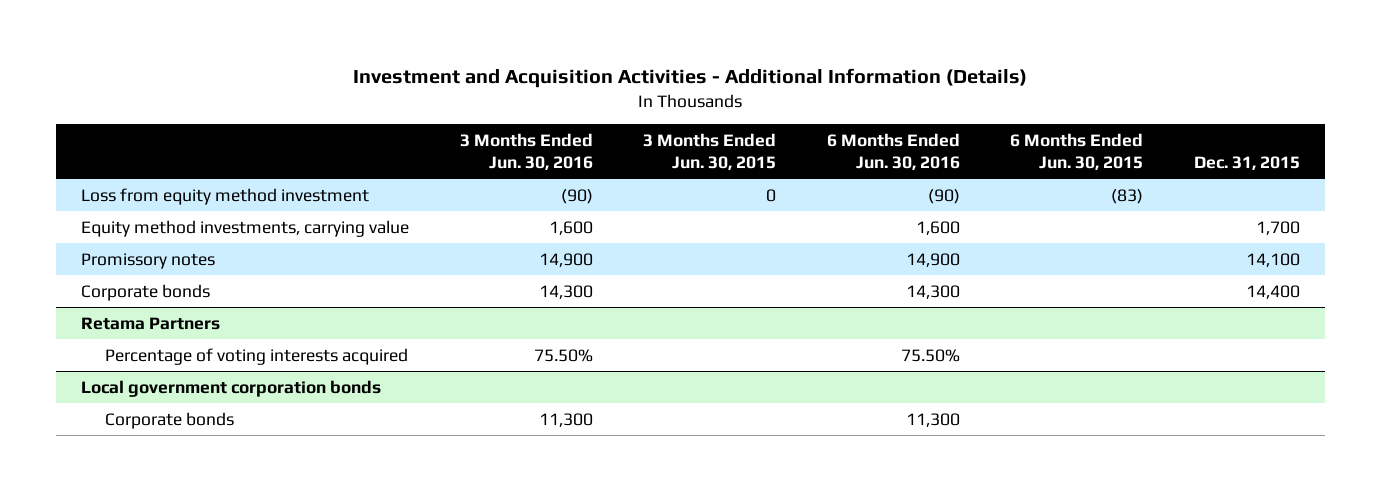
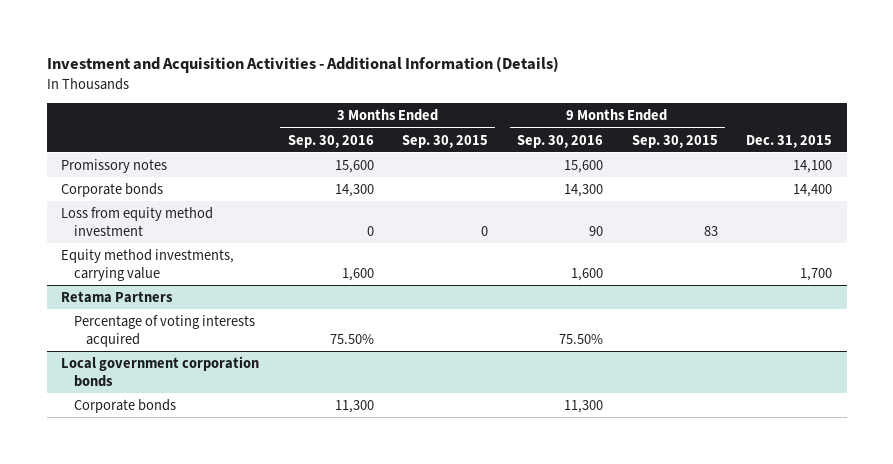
- | 3 Months Ended Jun. 30, 2016 | 3 Months Ended Jun. 30, 2015 | 6 Months Ended Jun. 30, 2016 | 6 Months Ended Jun. 30, 2015 | Dec. 31, 2015
+ | 3 Months Ended Sep. 30, 2016 | 3 Months Ended Sep. 30, 2015 | 9 Months Ended Sep. 30, 2016 | 9 Months Ended Sep. 30, 2015 | Dec. 31, 2015
moved down: Loss from equity method investment | 0 | 0 | 90 | 83 |
moved down: Equity method investments, carrying value | 1,600 | | 1,600 | | 1,700

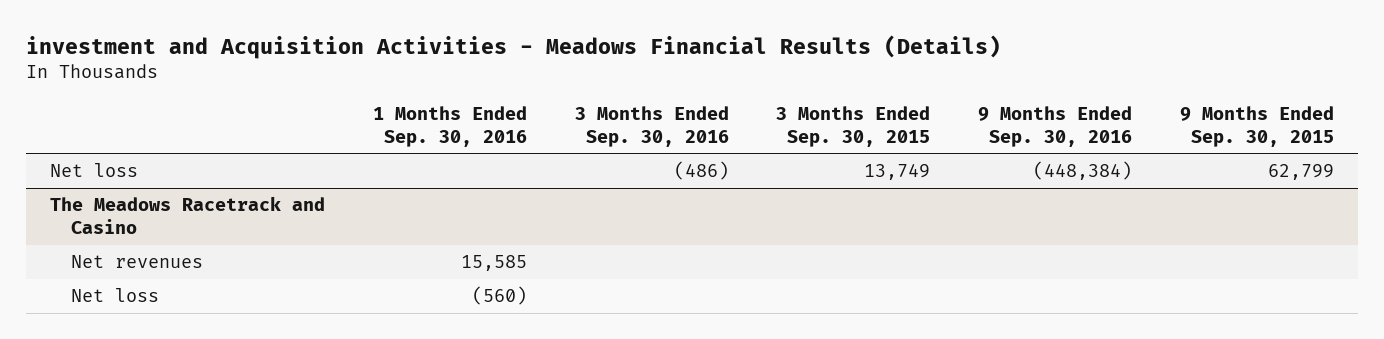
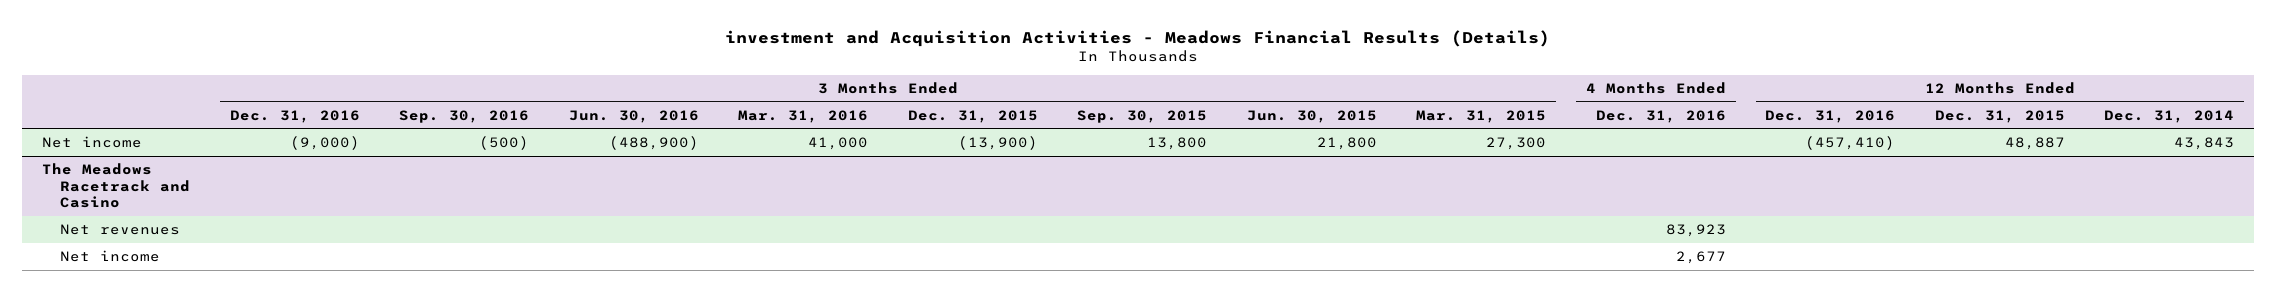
- | 1 Months Ended Sep. 30, 2016 | 3 Months Ended Sep. 30, 2016 | 3 Months Ended Sep. 30, 2015 | 9 Months Ended Sep. 30, 2016 | 9 Months Ended Sep. 30, 2015
+ | 3 Months Ended Dec. 31, 2016 | 3 Months Ended Sep. 30, 2016 | 3 Months Ended Jun. 30, 2016 | 3 Months Ended Mar. 31, 2016 | 3 Months Ended Dec. 31, 2015 | 3 Months Ended Sep. 30, 2015 | 3 Months Ended Jun. 30, 2015 | 3 Months Ended Mar. 31, 2015 | 4 Months Ended Dec. 31, 2016 | 12 Months Ended Dec. 31, 2016 | 12 Months Ended Dec. 31, 2015 | 12 Months Ended Dec. 31, 2014
- Net loss | | (486) | 13,749 | (448,384) | 62,799
+ Net income | (9,000) | (500) | (488,900) | 41,000 | (13,900) | 13,800 | 21,800 | 27,300 | | (457,410) | 48,887 | 43,843
@ The Meadows Racetrack and Casino
- Net loss | (560) | | | |
+ Net income | | | | | | | | | 2,677 | | |

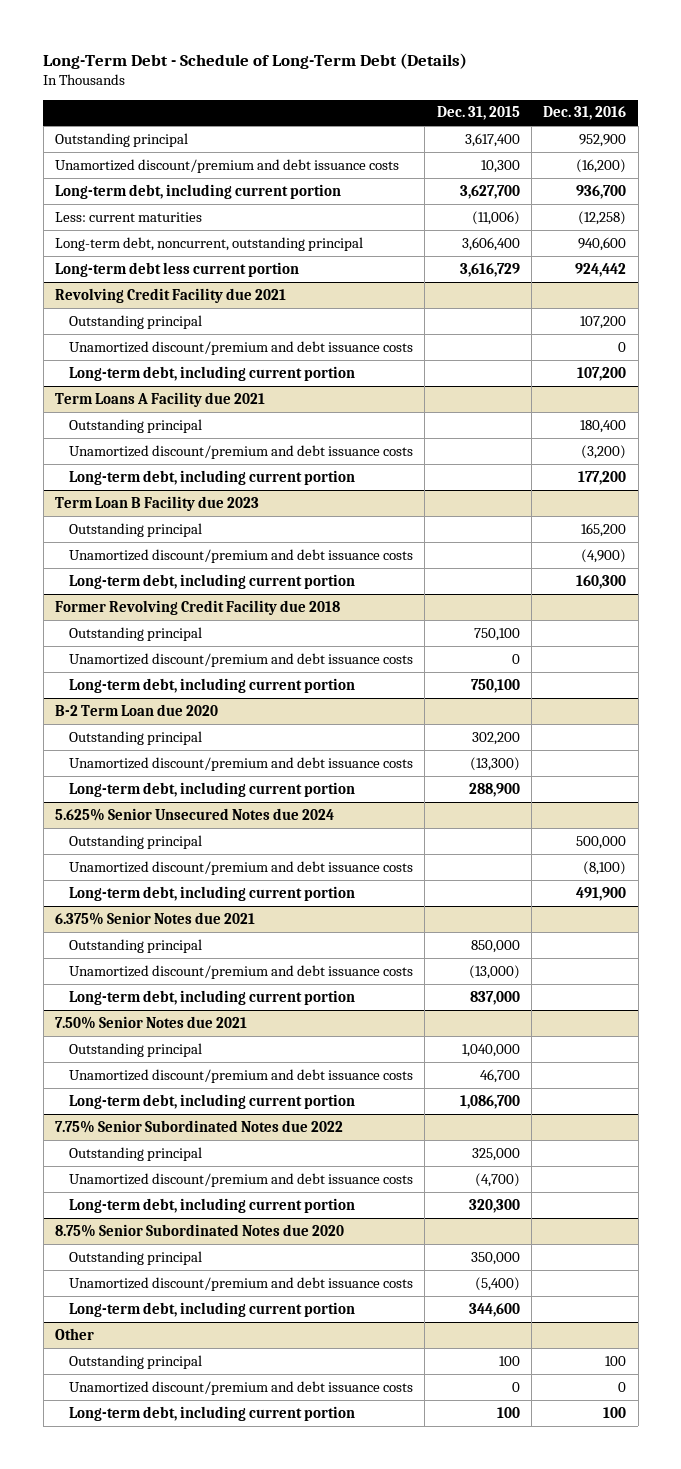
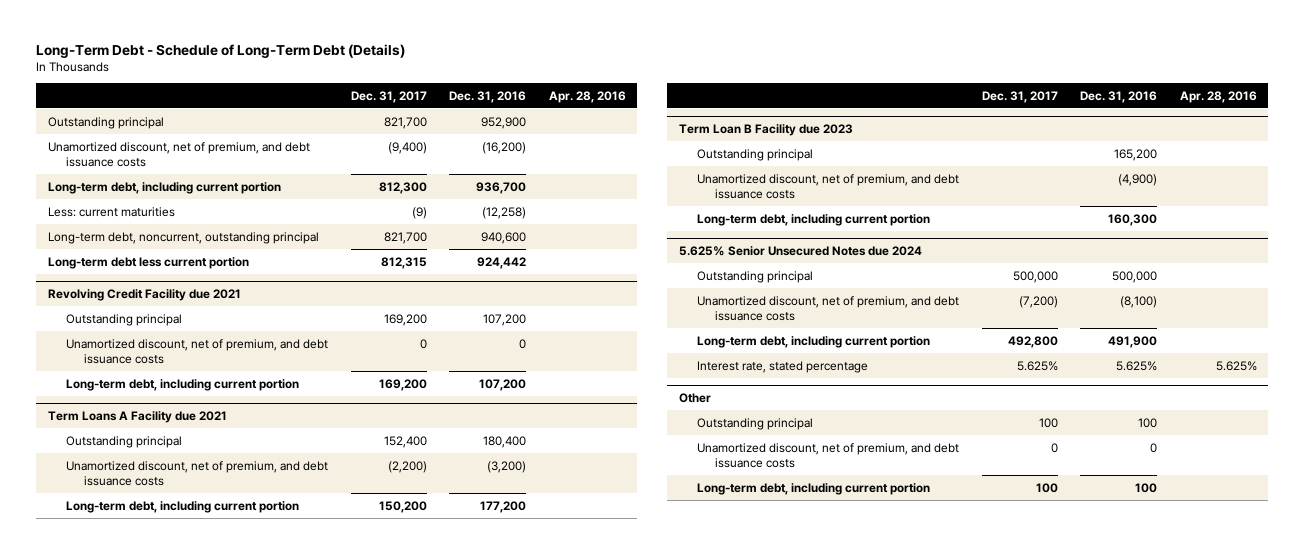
- | Dec. 31, 2015 | Dec. 31, 2016
+ | Dec. 31, 2017 | Dec. 31, 2016 | Apr. 28, 2016
- Unamortized discount/premium and debt issuance costs | 10,300 | (16,200)
+ Unamortized discount, net of premium, and debt issuance costs | (9,400) | (16,200) |
@ Revolving Credit Facility due 2021
- Unamortized discount/premium and debt issuance costs | | 0
+ Unamortized discount, net of premium, and debt issuance costs | 0 | 0 |
@ Term Loans A Facility due 2021
- Unamortized discount/premium and debt issuance costs | | (3,200)
+ Unamortized discount, net of premium, and debt issuance costs | (2,200) | (3,200) |
@ Term Loan B Facility due 2023
- Unamortized discount/premium and debt issuance costs | | (4,900)
+ Unamortized discount, net of premium, and debt issuance costs | | (4,900) |
- Former Revolving Credit Facility due 2018
- Outstanding principal | 750,100 |
- Unamortized discount/premium and debt issuance costs | 0 |
- Long-term debt, including current portion | 750,100 |
- B-2 Term Loan due 2020
- Outstanding principal | 302,200 |
- Unamortized discount/premium and debt issuance costs | (13,300) |
- Long-term debt, including current portion | 288,900 |
@ 5.625% Senior Unsecured Notes due 2024
- Unamortized discount/premium and debt issuance costs | | (8,100)
+ Unamortized discount, net of premium, and debt issuance costs | (7,200) | (8,100) |
- 6.375% Senior Notes due 2021
- Outstanding principal | 850,000 |
- Unamortized discount/premium and debt issuance costs | (13,000) |
- Long-term debt, including current portion | 837,000 |
- 7.50% Senior Notes due 2021
- Outstanding principal | 1,040,000 |
- Unamortized discount/premium and debt issuance costs | 46,700 |
- Long-term debt, including current portion | 1,086,700 |
- 7.75% Senior Subordinated Notes due 2022
- Outstanding principal | 325,000 |
- Unamortized discount/premium and debt issuance costs | (4,700) |
- Long-term debt, including current portion | 320,300 |
- 8.75% Senior Subordinated Notes due 2020
- Outstanding principal | 350,000 |
- Unamortized discount/premium and debt issuance costs | (5,400) |
- Long-term debt, including current portion | 344,600 |
@ 5.625% Senior Unsecured Notes due 2024
+ Interest rate, stated percentage | 5.625% | 5.625% | 5.625%
@ Other
- Unamortized discount/premium and debt issuance costs | 0 | 0
+ Unamortized discount, net of premium, and debt issuance costs | 0 | 0 |

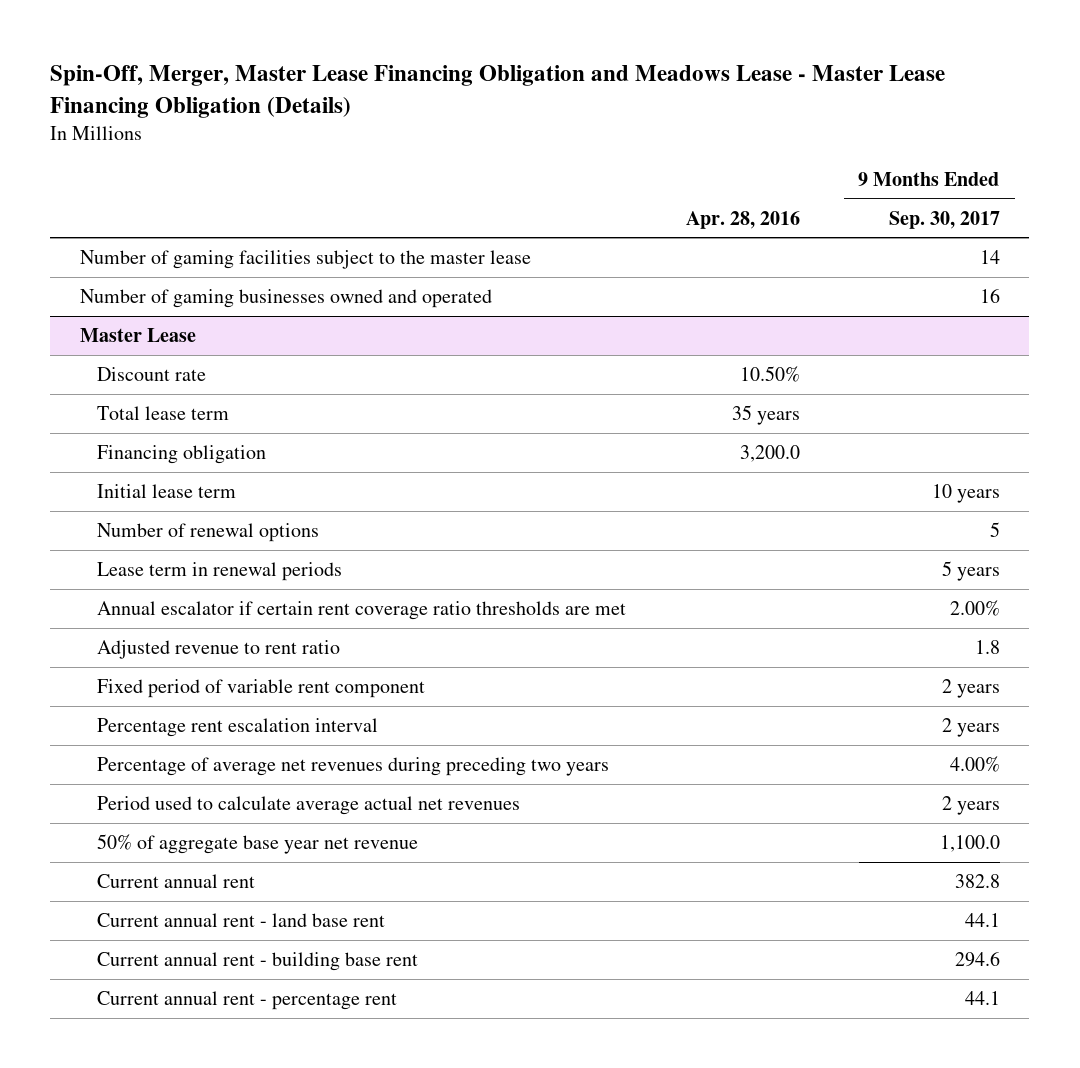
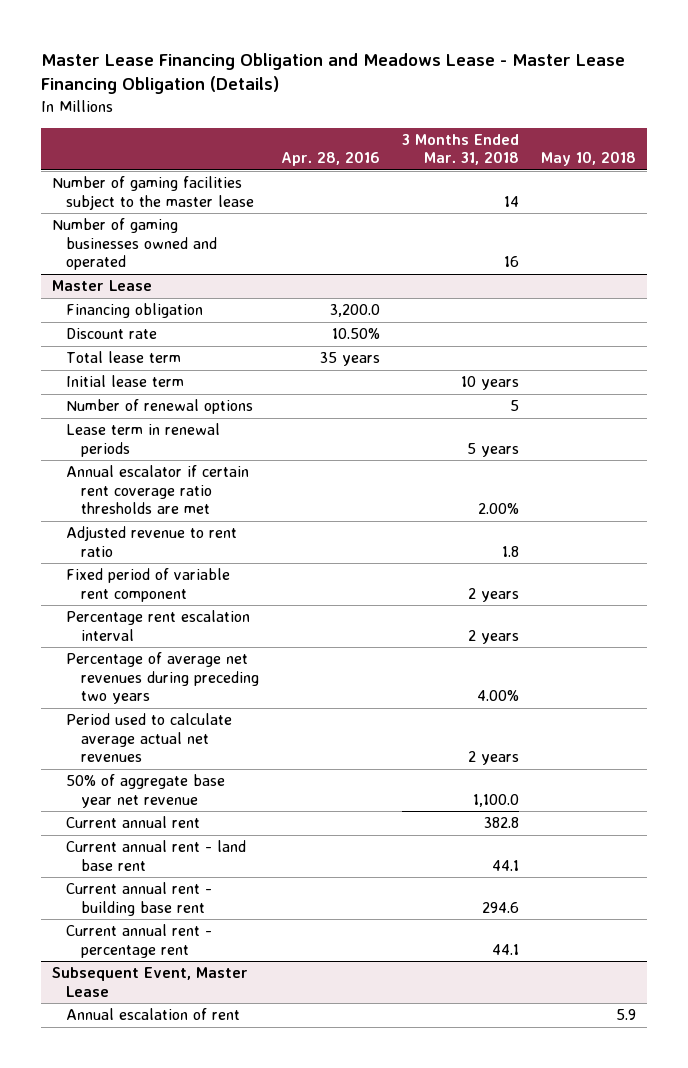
- Spin-Off, Merger, Master Lease Financing Obligation and Meadows Lease - Master Lease Financing Obligation (Details)
+ Master Lease Financing Obligation and Meadows Lease - Master Lease Financing Obligation (Details)
- | Apr. 28, 2016 | 9 Months Ended Sep. 30, 2017
+ | Apr. 28, 2016 | 3 Months Ended Mar. 31, 2018 | May 10, 2018
@ Master Lease
moved up: Financing obligation | 3,200.0 | |
+ Subsequent Event, Master Lease
+ Annual escalation of rent | | | 5.9

